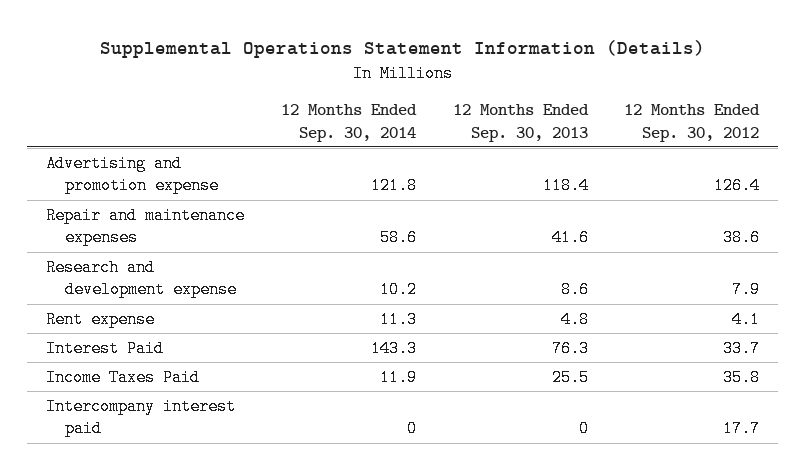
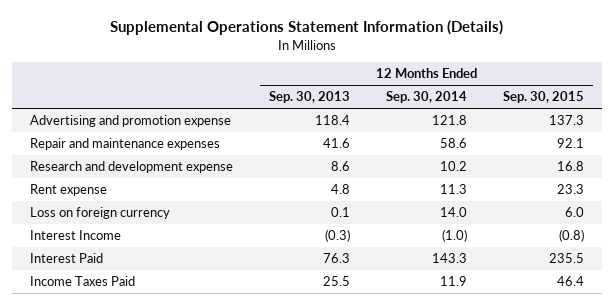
- | 12 Months Ended Sep. 30, 2014 | 12 Months Ended Sep. 30, 2013 | 12 Months Ended Sep. 30, 2012
+ | 12 Months Ended Sep. 30, 2013 | 12 Months Ended Sep. 30, 2014 | 12 Months Ended Sep. 30, 2015
+ Loss on foreign currency | 0.1 | 14.0 | 6.0
+ Interest Income | (0.3) | (1.0) | (0.8)
- Intercompany interest paid | 0 | 0 | 17.7

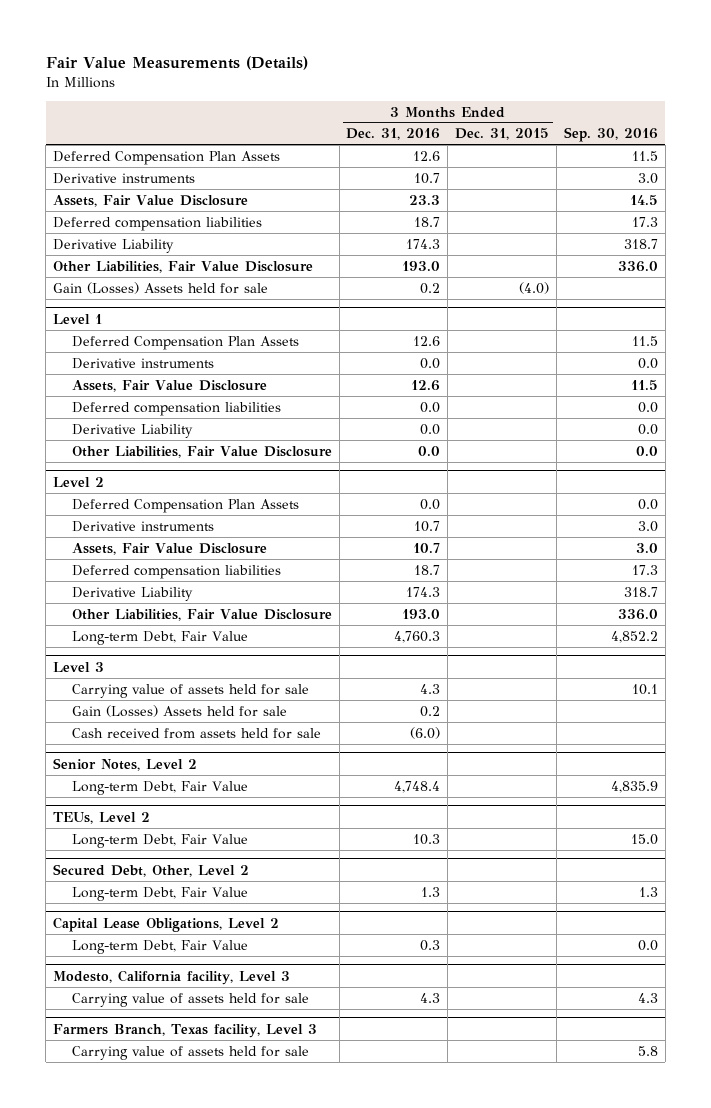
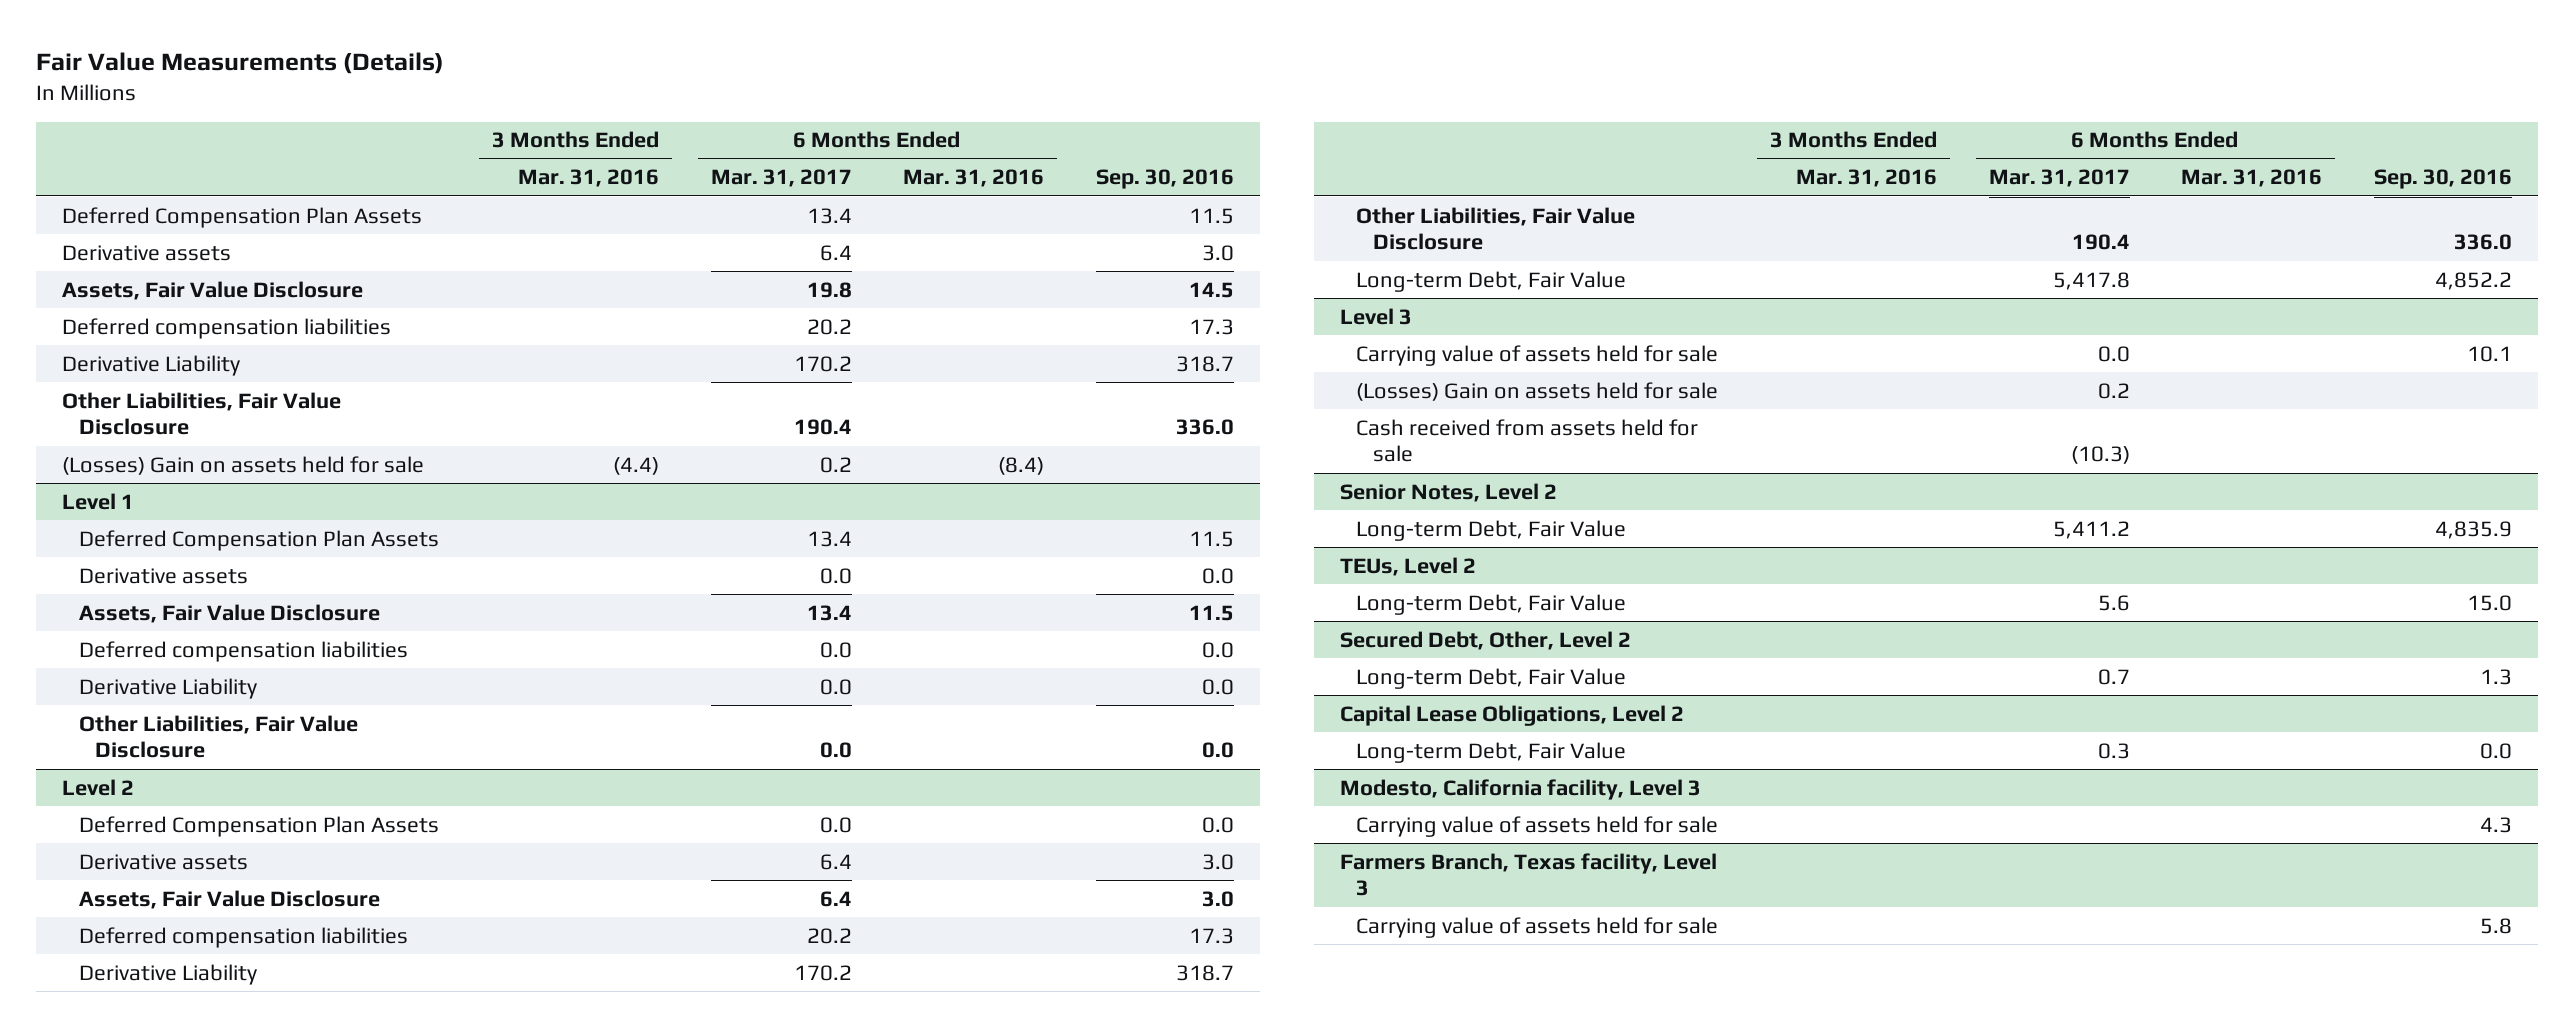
- | 3 Months Ended Dec. 31, 2016 | 3 Months Ended Dec. 31, 2015 | Sep. 30, 2016
+ | 3 Months Ended Mar. 31, 2016 | 6 Months Ended Mar. 31, 2017 | 6 Months Ended Mar. 31, 2016 | Sep. 30, 2016
- Derivative instruments | 10.7 | | 3.0
+ Derivative assets | | 6.4 | | 3.0
- Gain (Losses) Assets held for sale | 0.2 | (4.0) |
+ (Losses) Gain on assets held for sale | (4.4) | 0.2 | (8.4) |
@ Level 1
- Derivative instruments | 0.0 | | 0.0
+ Derivative assets | | 0.0 | | 0.0
@ Level 2
- Derivative instruments | 10.7 | | 3.0
+ Derivative assets | | 6.4 | | 3.0
@ Level 3
- Gain (Losses) Assets held for sale | 0.2 | |
+ (Losses) Gain on assets held for sale | | 0.2 | |

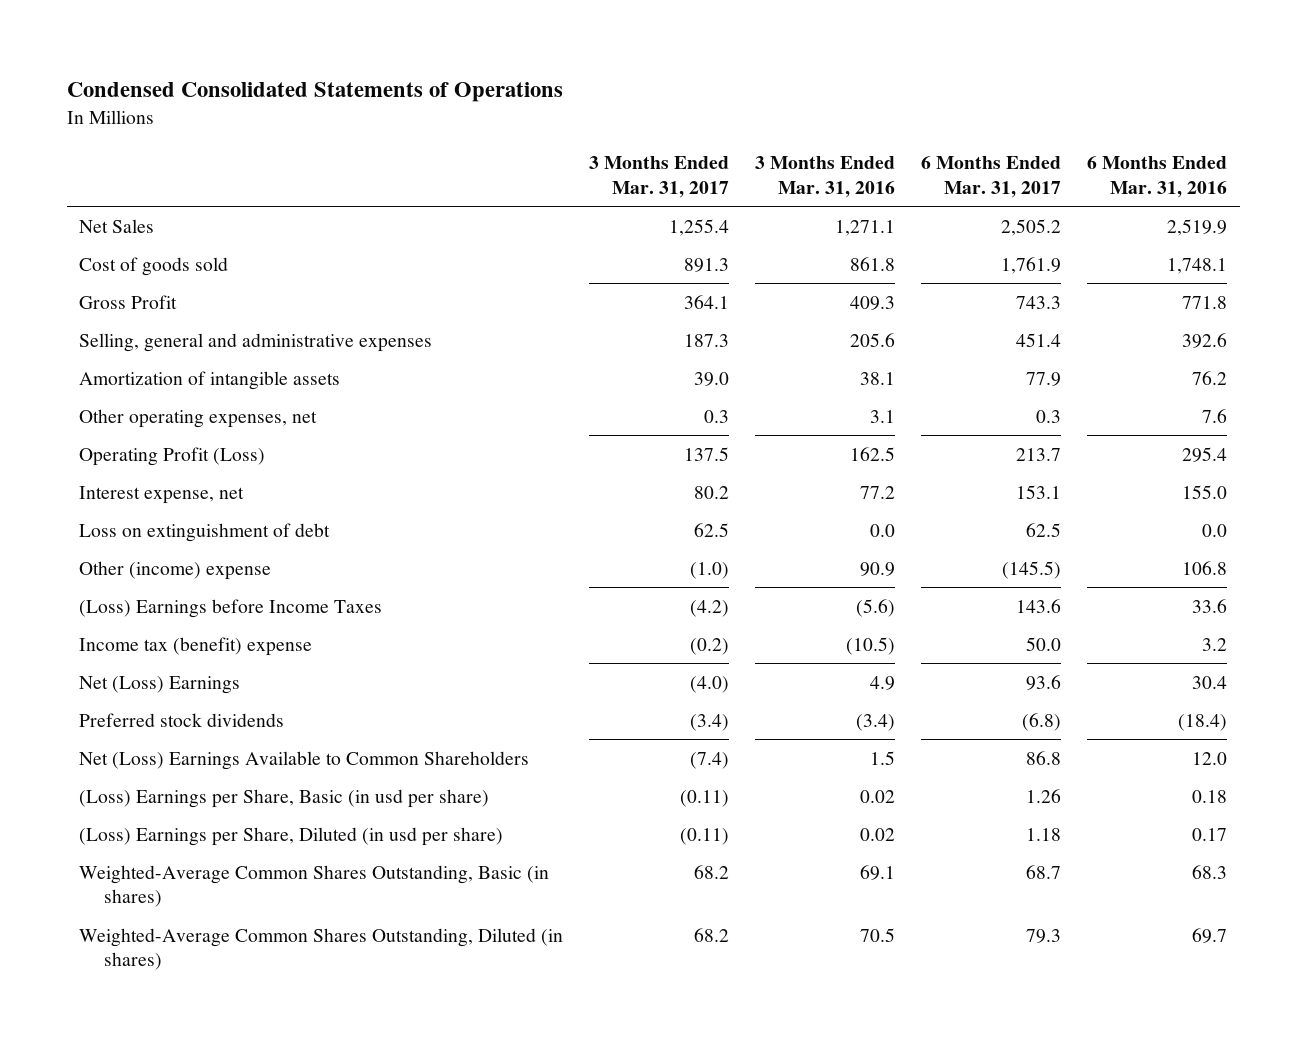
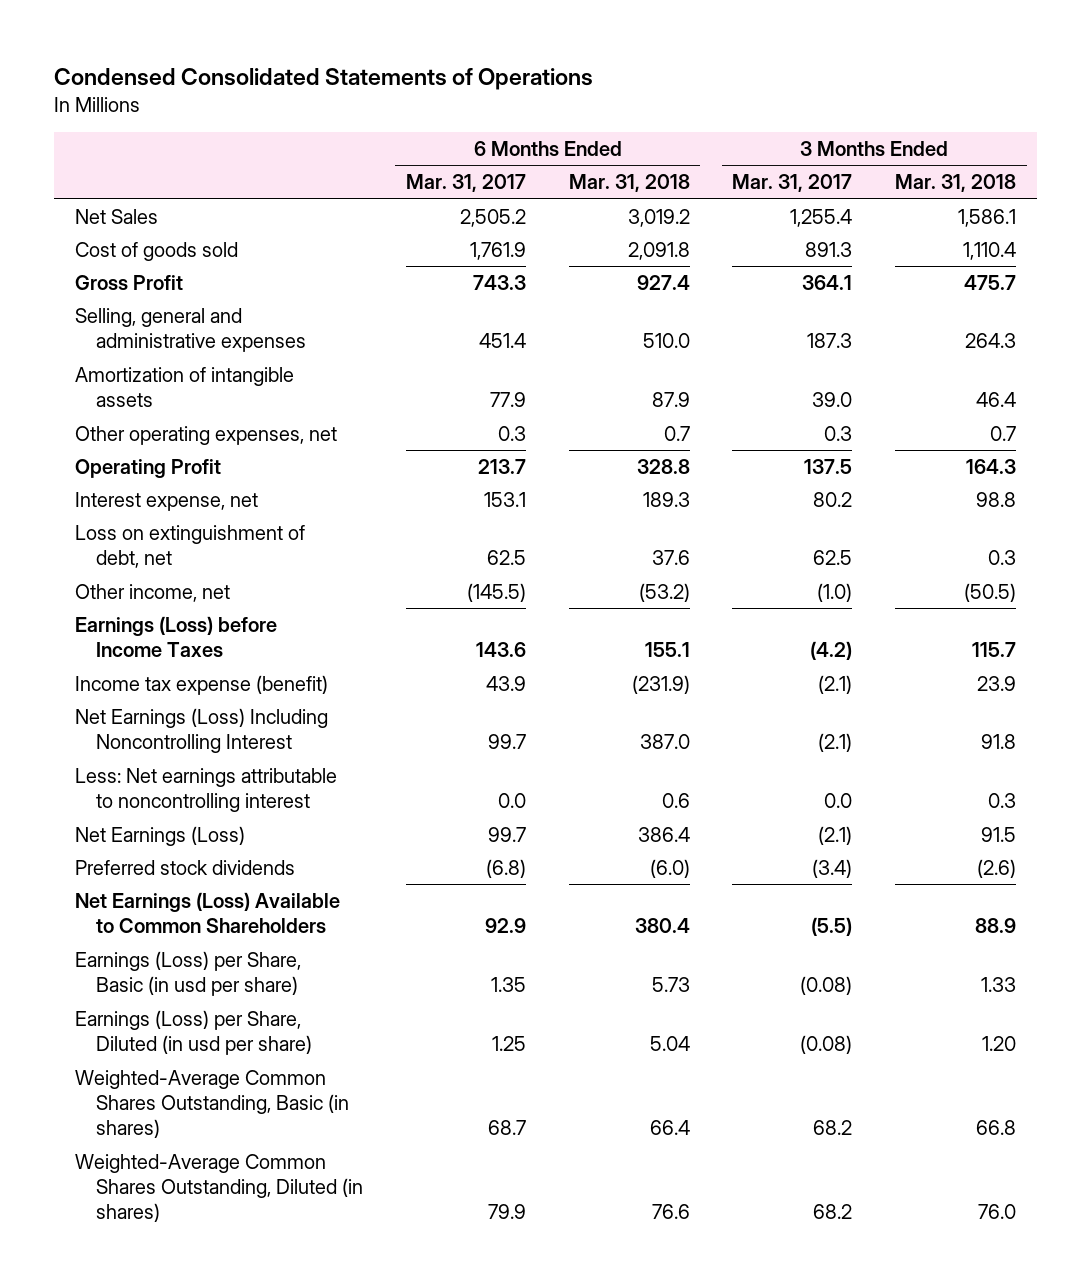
- | 3 Months Ended Mar. 31, 2017 | 3 Months Ended Mar. 31, 2016 | 6 Months Ended Mar. 31, 2017 | 6 Months Ended Mar. 31, 2016
+ | 6 Months Ended Mar. 31, 2017 | 6 Months Ended Mar. 31, 2018 | 3 Months Ended Mar. 31, 2017 | 3 Months Ended Mar. 31, 2018
- Operating Profit (Loss) | 137.5 | 162.5 | 213.7 | 295.4
+ Operating Profit | 213.7 | 328.8 | 137.5 | 164.3
- Loss on extinguishment of debt | 62.5 | 0.0 | 62.5 | 0.0
- Other (income) expense | (1.0) | 90.9 | (145.5) | 106.8
- (Loss) Earnings before Income Taxes | (4.2) | (5.6) | 143.6 | 33.6
- Income tax (benefit) expense | (0.2) | (10.5) | 50.0 | 3.2
- Net (Loss) Earnings | (4.0) | 4.9 | 93.6 | 30.4
+ Loss on extinguishment of debt, net | 62.5 | 37.6 | 62.5 | 0.3
+ Other income, net | (145.5) | (53.2) | (1.0) | (50.5)
+ Earnings (Loss) before Income Taxes | 143.6 | 155.1 | (4.2) | 115.7
+ Income tax expense (benefit) | 43.9 | (231.9) | (2.1) | 23.9
+ Net Earnings (Loss) Including Noncontrolling Interest | 99.7 | 387.0 | (2.1) | 91.8
+ Less: Net earnings attributable to noncontrolling interest | 0.0 | 0.6 | 0.0 | 0.3
+ Net Earnings (Loss) | 99.7 | 386.4 | (2.1) | 91.5
- Net (Loss) Earnings Available to Common Shareholders | (7.4) | 1.5 | 86.8 | 12.0
- (Loss) Earnings per Share, Basic (in usd per share) | (0.11) | 0.02 | 1.26 | 0.18
- (Loss) Earnings per Share, Diluted (in usd per share) | (0.11) | 0.02 | 1.18 | 0.17
+ Net Earnings (Loss) Available to Common Shareholders | 92.9 | 380.4 | (5.5) | 88.9
+ Earnings (Loss) per Share, Basic (in usd per share) | 1.35 | 5.73 | (0.08) | 1.33
+ Earnings (Loss) per Share, Diluted (in usd per share) | 1.25 | 5.04 | (0.08) | 1.20
- Weighted-Average Common Shares Outstanding, Diluted (in shares) | 68.2 | 70.5 | 79.3 | 69.7
+ Weighted-Average Common Shares Outstanding, Diluted (in shares) | 79.9 | 76.6 | 68.2 | 76.0

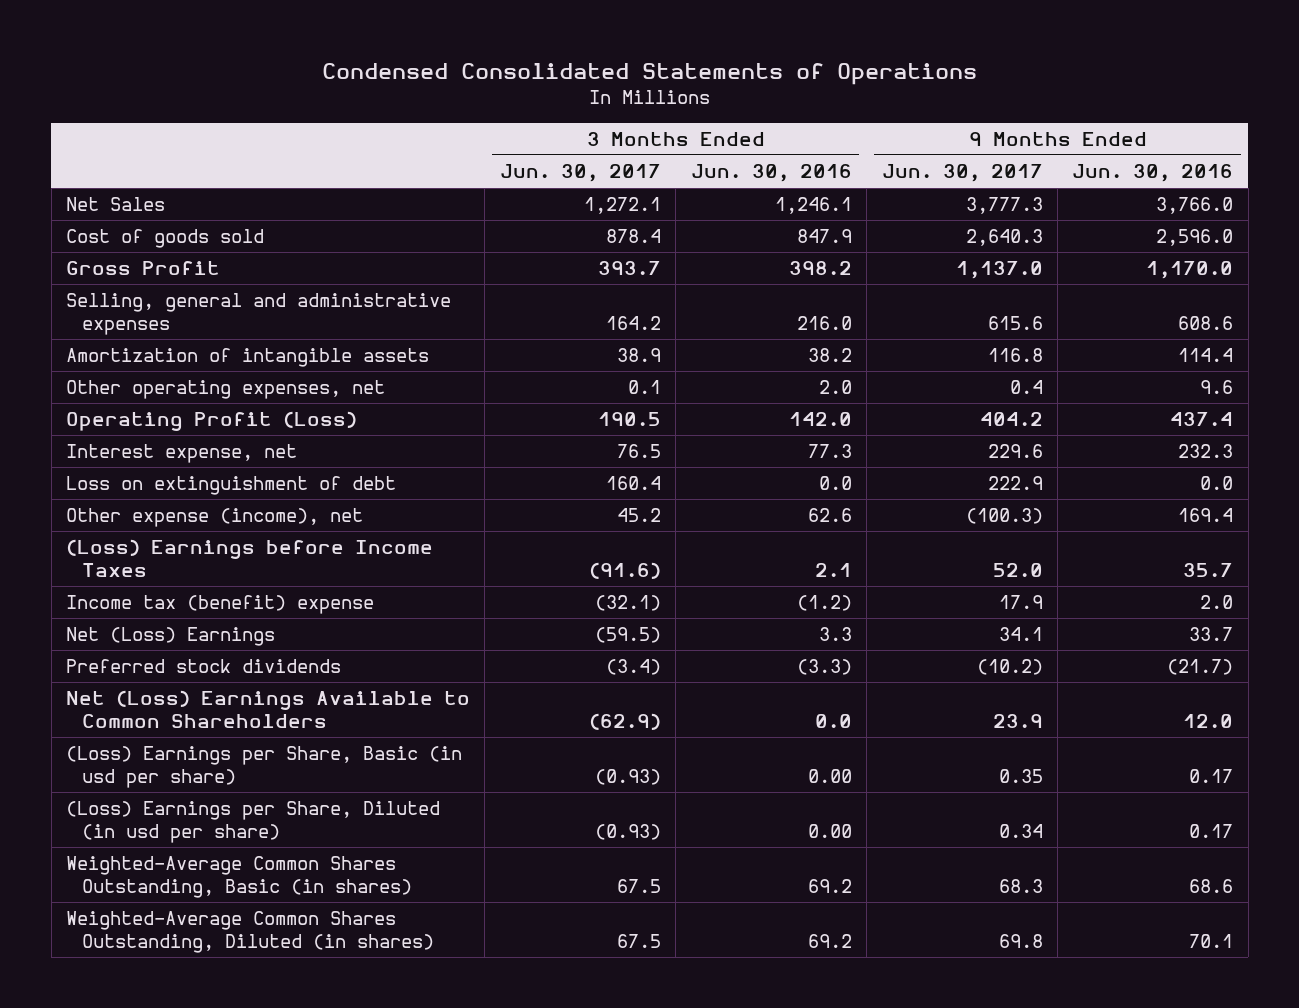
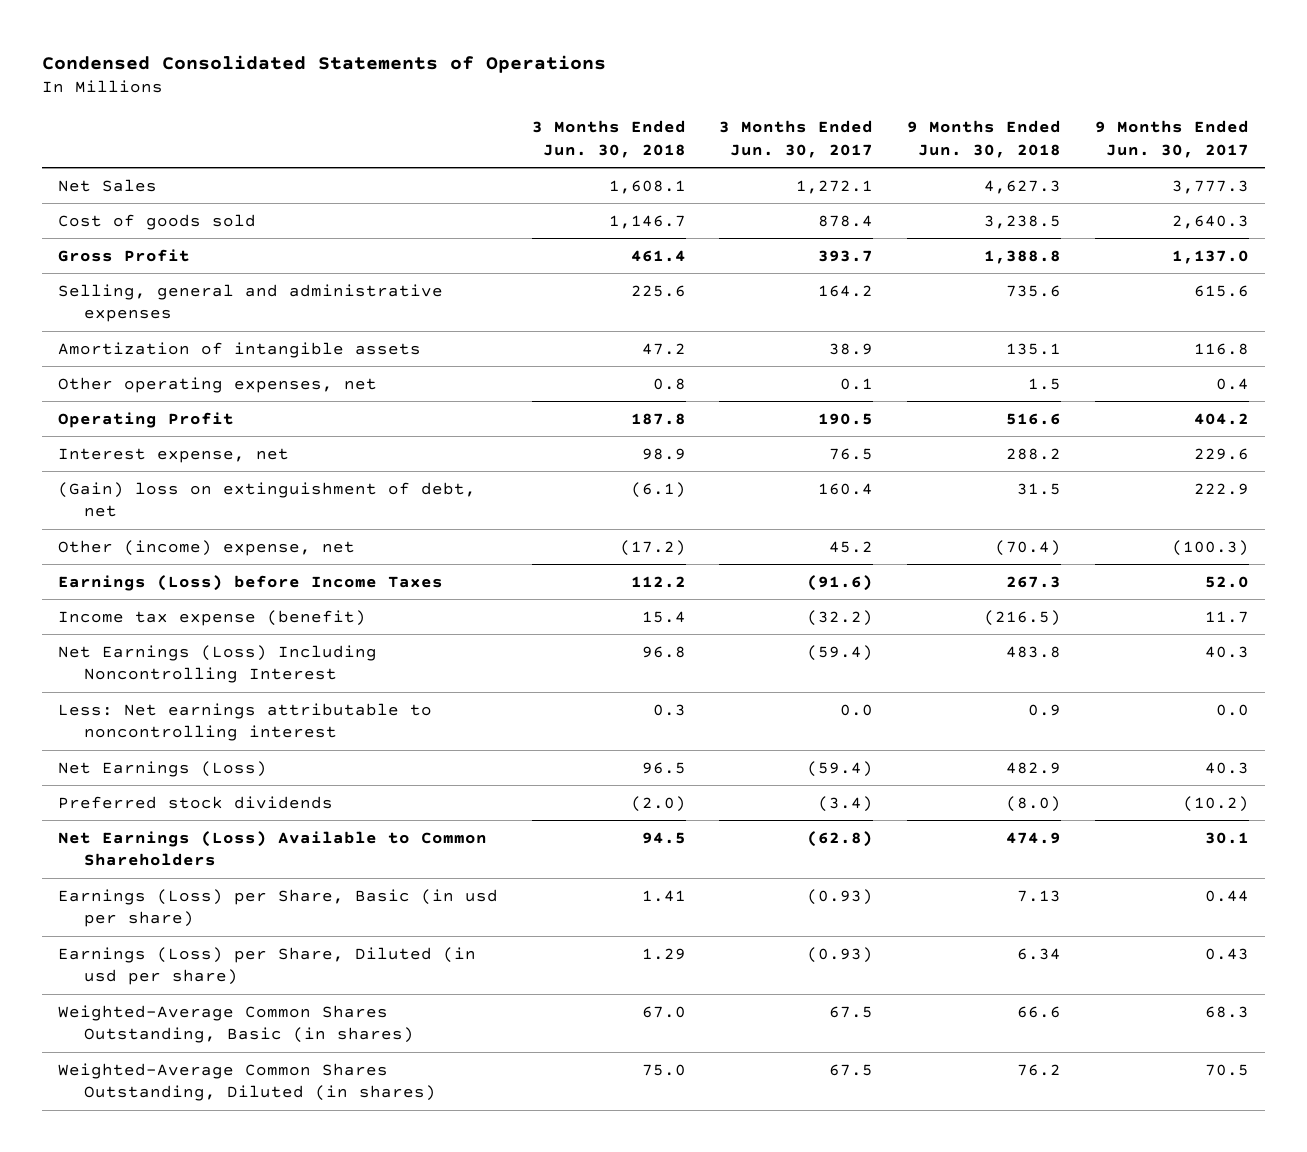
- | 3 Months Ended Jun. 30, 2017 | 3 Months Ended Jun. 30, 2016 | 9 Months Ended Jun. 30, 2017 | 9 Months Ended Jun. 30, 2016
+ | 3 Months Ended Jun. 30, 2018 | 3 Months Ended Jun. 30, 2017 | 9 Months Ended Jun. 30, 2018 | 9 Months Ended Jun. 30, 2017
- Operating Profit (Loss) | 190.5 | 142.0 | 404.2 | 437.4
+ Operating Profit | 187.8 | 190.5 | 516.6 | 404.2
- Loss on extinguishment of debt | 160.4 | 0.0 | 222.9 | 0.0
- Other expense (income), net | 45.2 | 62.6 | (100.3) | 169.4
- (Loss) Earnings before Income Taxes | (91.6) | 2.1 | 52.0 | 35.7
- Income tax (benefit) expense | (32.1) | (1.2) | 17.9 | 2.0
- Net (Loss) Earnings | (59.5) | 3.3 | 34.1 | 33.7
+ (Gain) loss on extinguishment of debt, net | (6.1) | 160.4 | 31.5 | 222.9
+ Other (income) expense, net | (17.2) | 45.2 | (70.4) | (100.3)
+ Earnings (Loss) before Income Taxes | 112.2 | (91.6) | 267.3 | 52.0
+ Income tax expense (benefit) | 15.4 | (32.2) | (216.5) | 11.7
+ Net Earnings (Loss) Including Noncontrolling Interest | 96.8 | (59.4) | 483.8 | 40.3
+ Less: Net earnings attributable to noncontrolling interest | 0.3 | 0.0 | 0.9 | 0.0
+ Net Earnings (Loss) | 96.5 | (59.4) | 482.9 | 40.3
- Net (Loss) Earnings Available to Common Shareholders | (62.9) | 0.0 | 23.9 | 12.0
- (Loss) Earnings per Share, Basic (in usd per share) | (0.93) | 0.00 | 0.35 | 0.17
- (Loss) Earnings per Share, Diluted (in usd per share) | (0.93) | 0.00 | 0.34 | 0.17
+ Net Earnings (Loss) Available to Common Shareholders | 94.5 | (62.8) | 474.9 | 30.1
+ Earnings (Loss) per Share, Basic (in usd per share) | 1.41 | (0.93) | 7.13 | 0.44
+ Earnings (Loss) per Share, Diluted (in usd per share) | 1.29 | (0.93) | 6.34 | 0.43
- Weighted-Average Common Shares Outstanding, Diluted (in shares) | 67.5 | 69.2 | 69.8 | 70.1
+ Weighted-Average Common Shares Outstanding, Diluted (in shares) | 75.0 | 67.5 | 76.2 | 70.5

